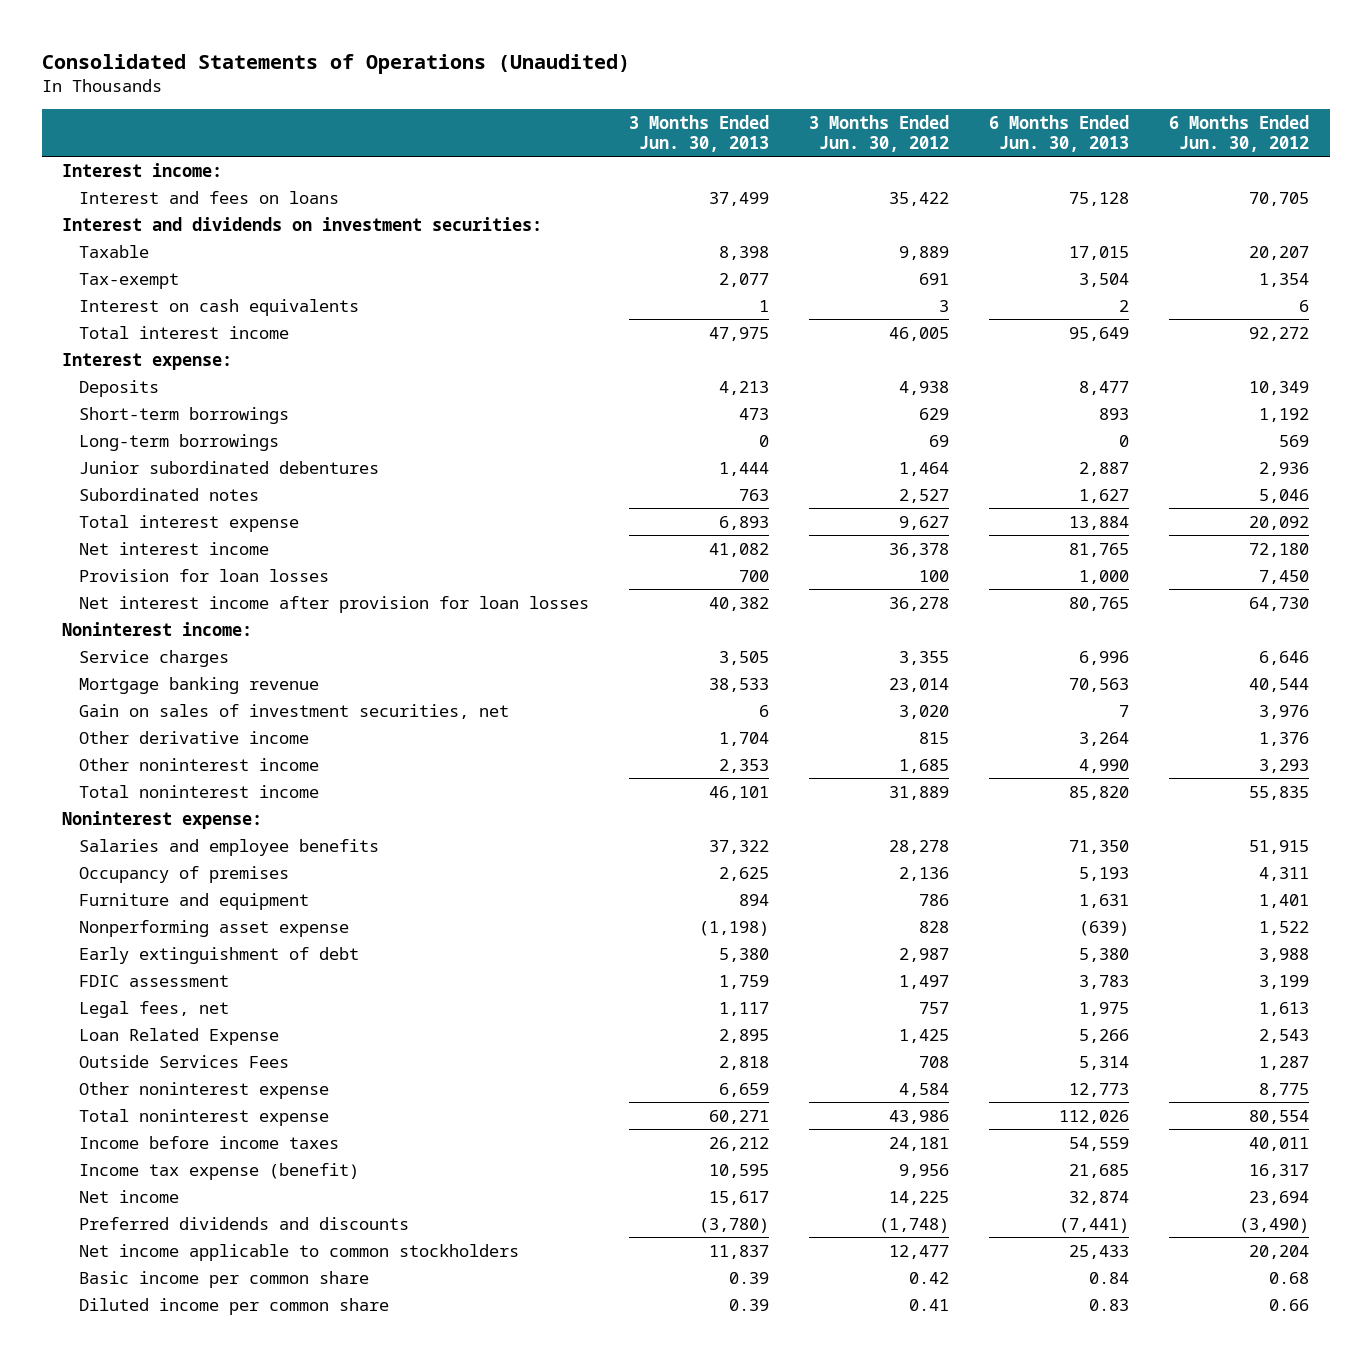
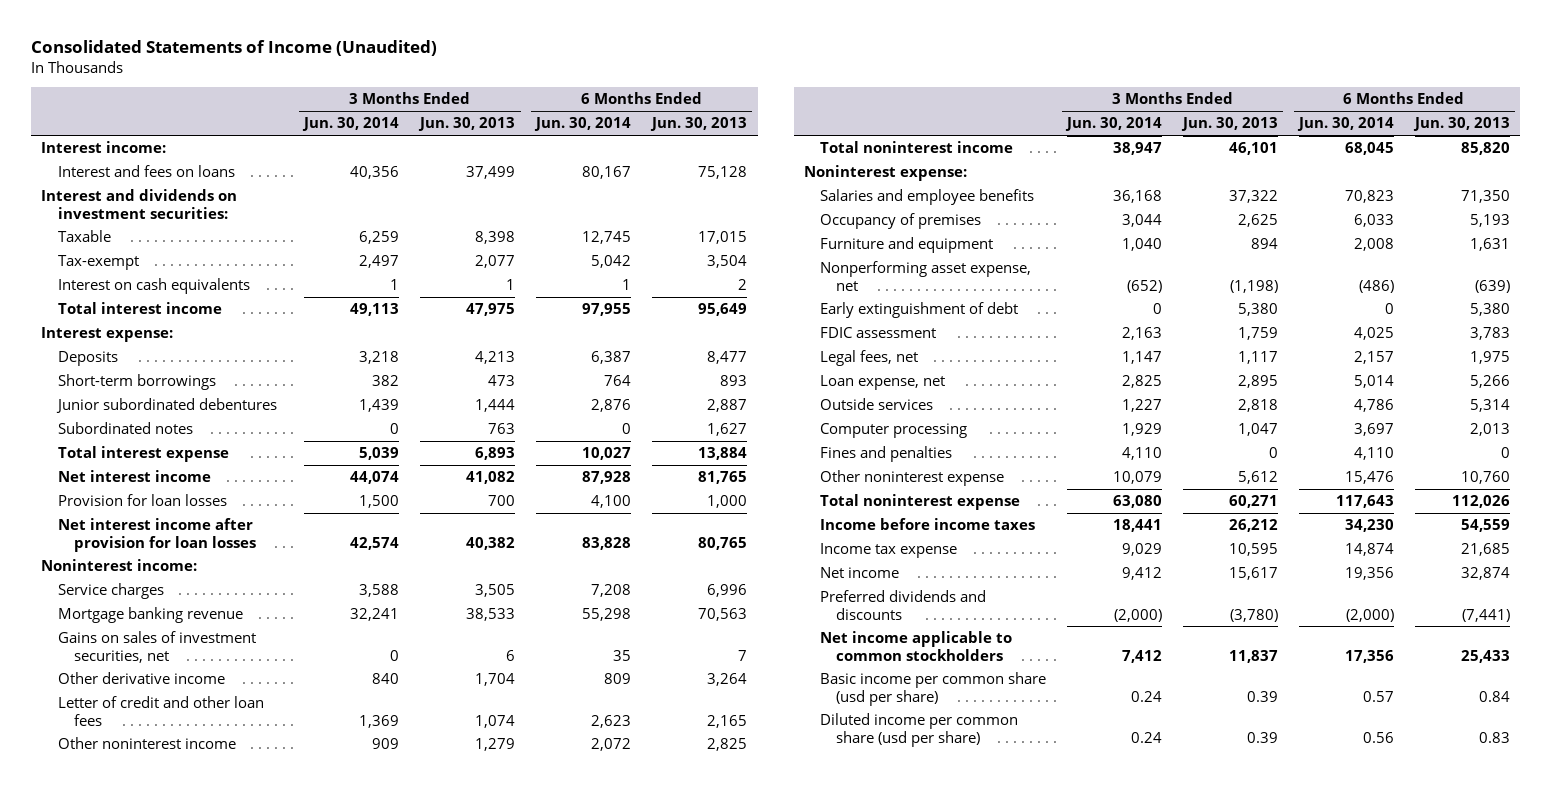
- Consolidated Statements of Operations (Unaudited)
+ Consolidated Statements of Income (Unaudited)
- | 3 Months Ended Jun. 30, 2013 | 3 Months Ended Jun. 30, 2012 | 6 Months Ended Jun. 30, 2013 | 6 Months Ended Jun. 30, 2012
+ | 3 Months Ended Jun. 30, 2014 | 3 Months Ended Jun. 30, 2013 | 6 Months Ended Jun. 30, 2014 | 6 Months Ended Jun. 30, 2013
- Long-term borrowings | 0 | 69 | 0 | 569
- Gain on sales of investment securities, net | 6 | 3,020 | 7 | 3,976
+ Gains on sales of investment securities, net | 0 | 6 | 35 | 7
- Other noninterest income | 2,353 | 1,685 | 4,990 | 3,293
+ Letter of credit and other loan fees | 1,369 | 1,074 | 2,623 | 2,165
+ Other noninterest income | 909 | 1,279 | 2,072 | 2,825
- Nonperforming asset expense | (1,198) | 828 | (639) | 1,522
+ Nonperforming asset expense, net | (652) | (1,198) | (486) | (639)
- Loan Related Expense | 2,895 | 1,425 | 5,266 | 2,543
- Outside Services Fees | 2,818 | 708 | 5,314 | 1,287
- Other noninterest expense | 6,659 | 4,584 | 12,773 | 8,775
+ Loan expense, net | 2,825 | 2,895 | 5,014 | 5,266
+ Outside services | 1,227 | 2,818 | 4,786 | 5,314
+ Computer processing | 1,929 | 1,047 | 3,697 | 2,013
+ Fines and penalties | 4,110 | 0 | 4,110 | 0
+ Other noninterest expense | 10,079 | 5,612 | 15,476 | 10,760
- Income tax expense (benefit) | 10,595 | 9,956 | 21,685 | 16,317
+ Income tax expense | 9,029 | 10,595 | 14,874 | 21,685
- Basic income per common share | 0.39 | 0.42 | 0.84 | 0.68
- Diluted income per common share | 0.39 | 0.41 | 0.83 | 0.66
+ Basic income per common share (usd per share) | 0.24 | 0.39 | 0.57 | 0.84
+ Diluted income per common share (usd per share) | 0.24 | 0.39 | 0.56 | 0.83

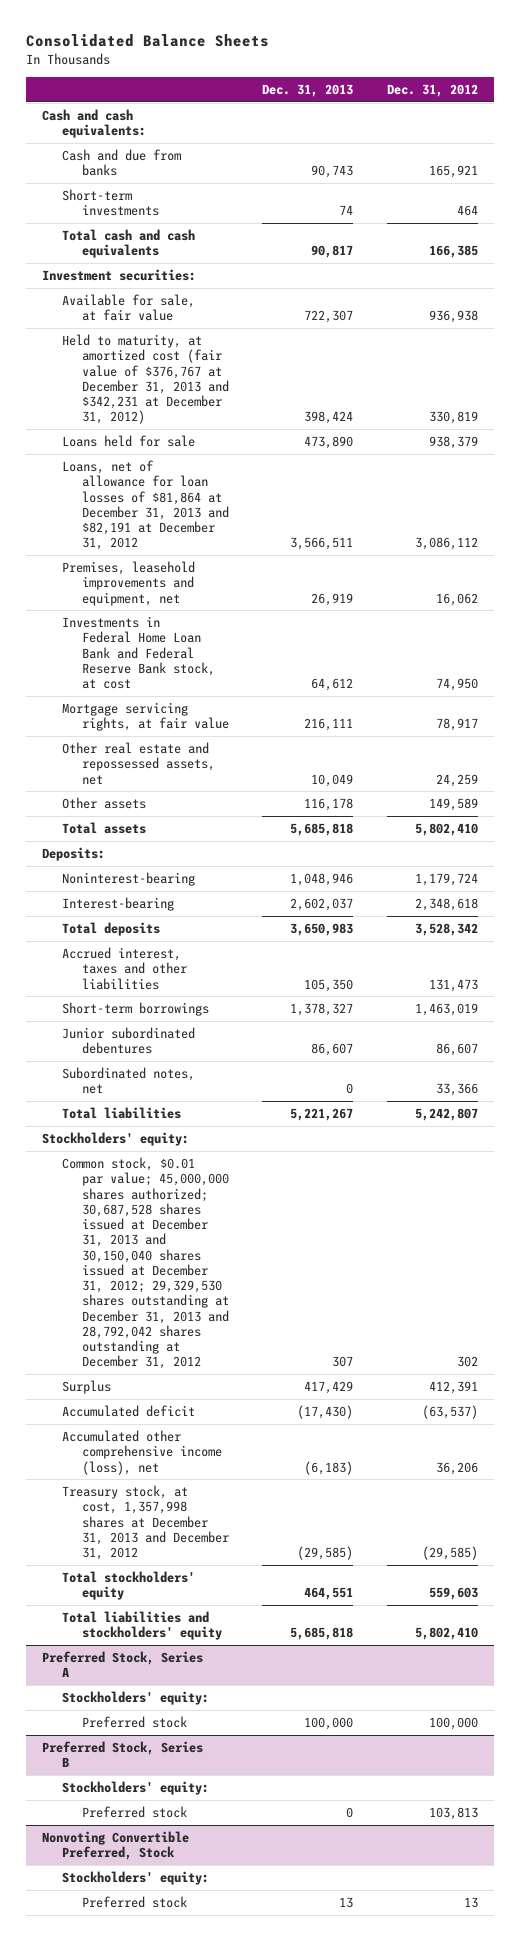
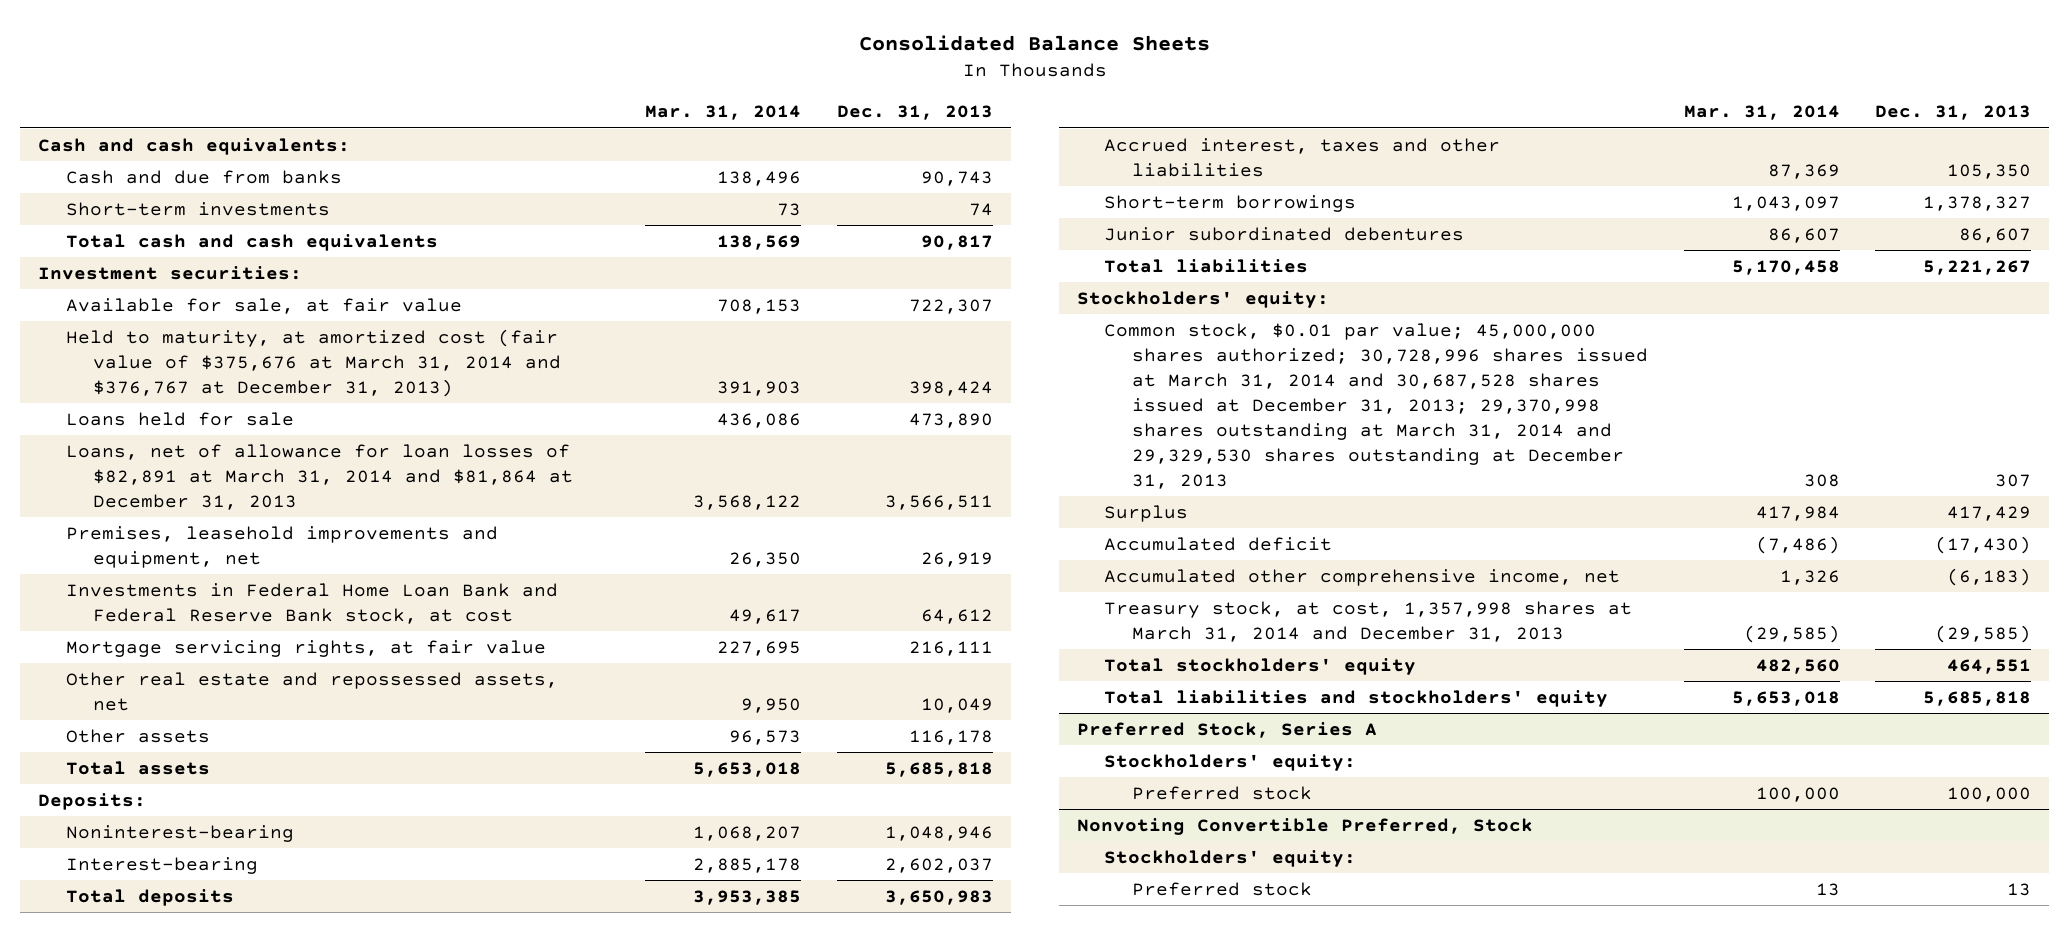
- | Dec. 31, 2013 | Dec. 31, 2012
+ | Mar. 31, 2014 | Dec. 31, 2013
- Held to maturity, at amortized cost (fair value of $376,767 at December 31, 2013 and $342,231 at December 31, 2012) | 398,424 | 330,819
+ Held to maturity, at amortized cost (fair value of $375,676 at March 31, 2014 and $376,767 at December 31, 2013) | 391,903 | 398,424
- Loans, net of allowance for loan losses of $81,864 at December 31, 2013 and $82,191 at December 31, 2012 | 3,566,511 | 3,086,112
+ Loans, net of allowance for loan losses of $82,891 at March 31, 2014 and $81,864 at December 31, 2013 | 3,568,122 | 3,566,511
- Subordinated notes, net | 0 | 33,366
- Common stock, $0.01 par value; 45,000,000 shares authorized; 30,687,528 shares issued at December 31, 2013 and 30,150,040 shares issued at December 31, 2012; 29,329,530 shares outstanding at December 31, 2013 and 28,792,042 shares outstanding at December 31, 2012 | 307 | 302
+ Common stock, $0.01 par value; 45,000,000 shares authorized; 30,728,996 shares issued at March 31, 2014 and 30,687,528 shares issued at December 31, 2013; 29,370,998 shares outstanding at March 31, 2014 and 29,329,530 shares outstanding at December 31, 2013 | 308 | 307
- Accumulated other comprehensive income (loss), net | (6,183) | 36,206
- Treasury stock, at cost, 1,357,998 shares at December 31, 2013 and December 31, 2012 | (29,585) | (29,585)
+ Accumulated other comprehensive income, net | 1,326 | (6,183)
+ Treasury stock, at cost, 1,357,998 shares at March 31, 2014 and December 31, 2013 | (29,585) | (29,585)
- Preferred Stock, Series B
- Stockholders' equity:
- Preferred stock | 0 | 103,813

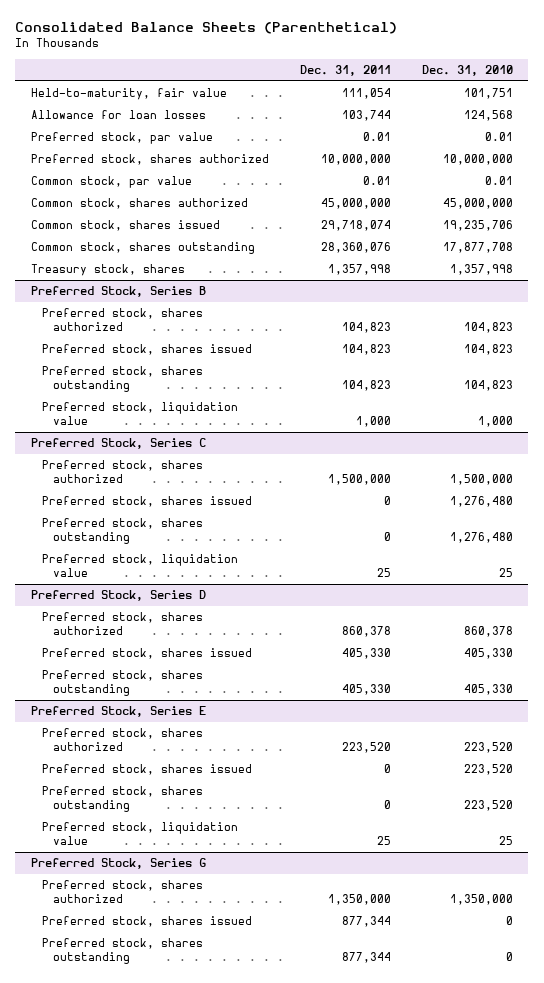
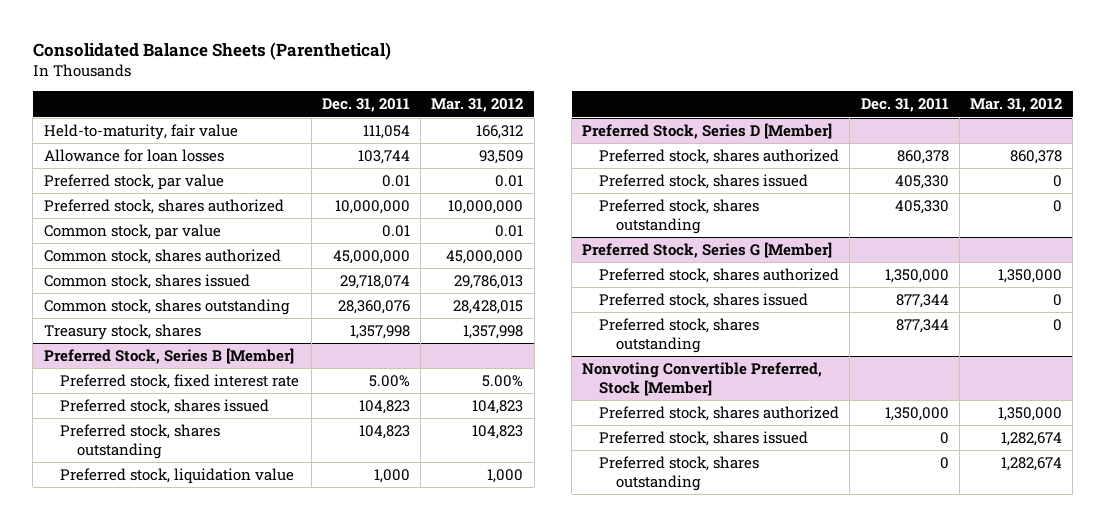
- | Dec. 31, 2011 | Dec. 31, 2010
+ | Dec. 31, 2011 | Mar. 31, 2012
- Preferred Stock, Series B
- Preferred stock, shares authorized | 104,823 | 104,823
+ Preferred Stock, Series B [Member]
+ Preferred stock, fixed interest rate | 5.00% | 5.00%
- Preferred Stock, Series C
- Preferred stock, shares authorized | 1,500,000 | 1,500,000
- Preferred stock, shares issued | 0 | 1,276,480
- Preferred stock, shares outstanding | 0 | 1,276,480
- Preferred stock, liquidation value | 25 | 25
- Preferred Stock, Series D
+ Preferred Stock, Series D [Member]
- Preferred Stock, Series E
- Preferred stock, shares authorized | 223,520 | 223,520
- Preferred stock, shares issued | 0 | 223,520
- Preferred stock, shares outstanding | 0 | 223,520
- Preferred stock, liquidation value | 25 | 25
- Preferred Stock, Series G
+ Preferred Stock, Series G [Member]
+ Nonvoting Convertible Preferred, Stock [Member]
+ Preferred stock, shares authorized | 1,350,000 | 1,350,000
+ Preferred stock, shares issued | 0 | 1,282,674
+ Preferred stock, shares outstanding | 0 | 1,282,674

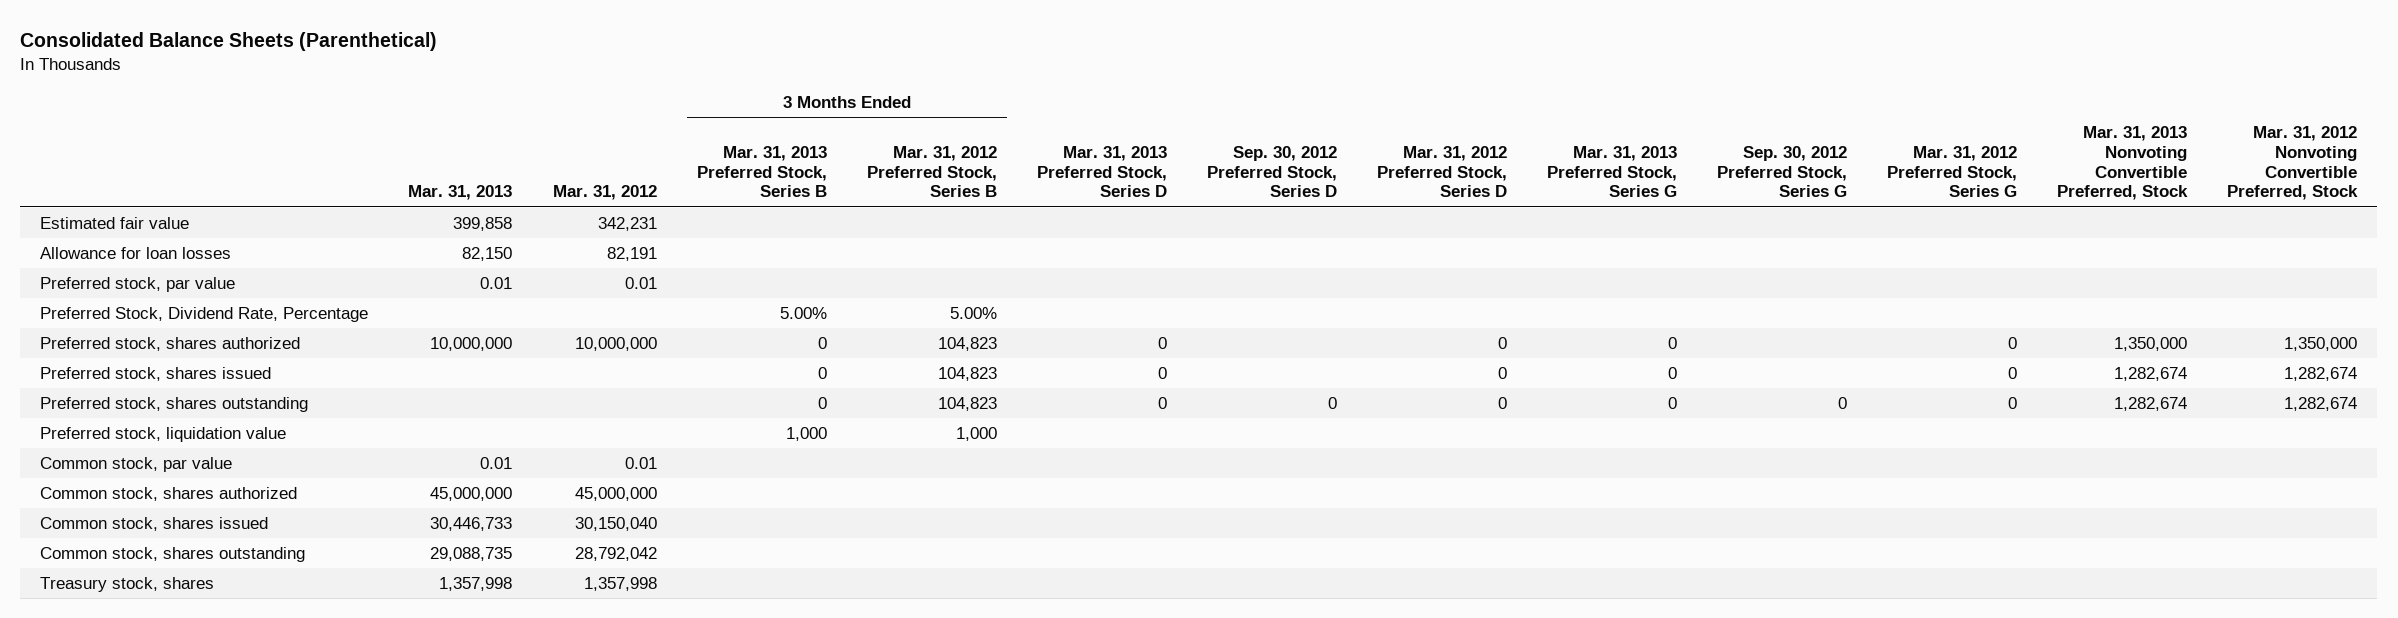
- | Dec. 31, 2011 | Mar. 31, 2012
+ | Mar. 31, 2013 | Mar. 31, 2012 | 3 Months Ended Mar. 31, 2013 Preferred Stock, Series B | 3 Months Ended Mar. 31, 2012 Preferred Stock, Series B | Mar. 31, 2013 Preferred Stock, Series D | Sep. 30, 2012 Preferred Stock, Series D | Mar. 31, 2012 Preferred Stock, Series D | Mar. 31, 2013 Preferred Stock, Series G | Sep. 30, 2012 Preferred Stock, Series G | Mar. 31, 2012 Preferred Stock, Series G | Mar. 31, 2013 Nonvoting Convertible Preferred, Stock | Mar. 31, 2012 Nonvoting Convertible Preferred, Stock
- Held-to-maturity, fair value | 111,054 | 166,312
- Allowance for loan losses | 103,744 | 93,509
+ Estimated fair value | 399,858 | 342,231 | | | | | | | | | |
+ Allowance for loan losses | 82,150 | 82,191 | | | | | | | | | |
+ Preferred Stock, Dividend Rate, Percentage | | | 5.00% | 5.00% | | | | | | | |
+ Preferred stock, shares issued | | | 0 | 104,823 | 0 | | 0 | 0 | | 0 | 1,282,674 | 1,282,674
+ Preferred stock, shares outstanding | | | 0 | 104,823 | 0 | 0 | 0 | 0 | 0 | 0 | 1,282,674 | 1,282,674
+ Preferred stock, liquidation value | | | 1,000 | 1,000 | | | | | | | |
- Common stock, shares issued | 29,718,074 | 29,786,013
- Common stock, shares outstanding | 28,360,076 | 28,428,015
+ Common stock, shares issued | 30,446,733 | 30,150,040 | | | | | | | | | |
+ Common stock, shares outstanding | 29,088,735 | 28,792,042 | | | | | | | | | |
- Preferred Stock, Series B [Member]
- Preferred stock, fixed interest rate | 5.00% | 5.00%
- Preferred stock, shares issued | 104,823 | 104,823
- Preferred stock, shares outstanding | 104,823 | 104,823
- Preferred stock, liquidation value | 1,000 | 1,000
- Preferred Stock, Series D [Member]
- Preferred stock, shares authorized | 860,378 | 860,378
- Preferred stock, shares issued | 405,330 | 0
- Preferred stock, shares outstanding | 405,330 | 0
- Preferred Stock, Series G [Member]
- Preferred stock, shares authorized | 1,350,000 | 1,350,000
- Preferred stock, shares issued | 877,344 | 0
- Preferred stock, shares outstanding | 877,344 | 0
- Nonvoting Convertible Preferred, Stock [Member]
- Preferred stock, shares authorized | 1,350,000 | 1,350,000
- Preferred stock, shares issued | 0 | 1,282,674
- Preferred stock, shares outstanding | 0 | 1,282,674

